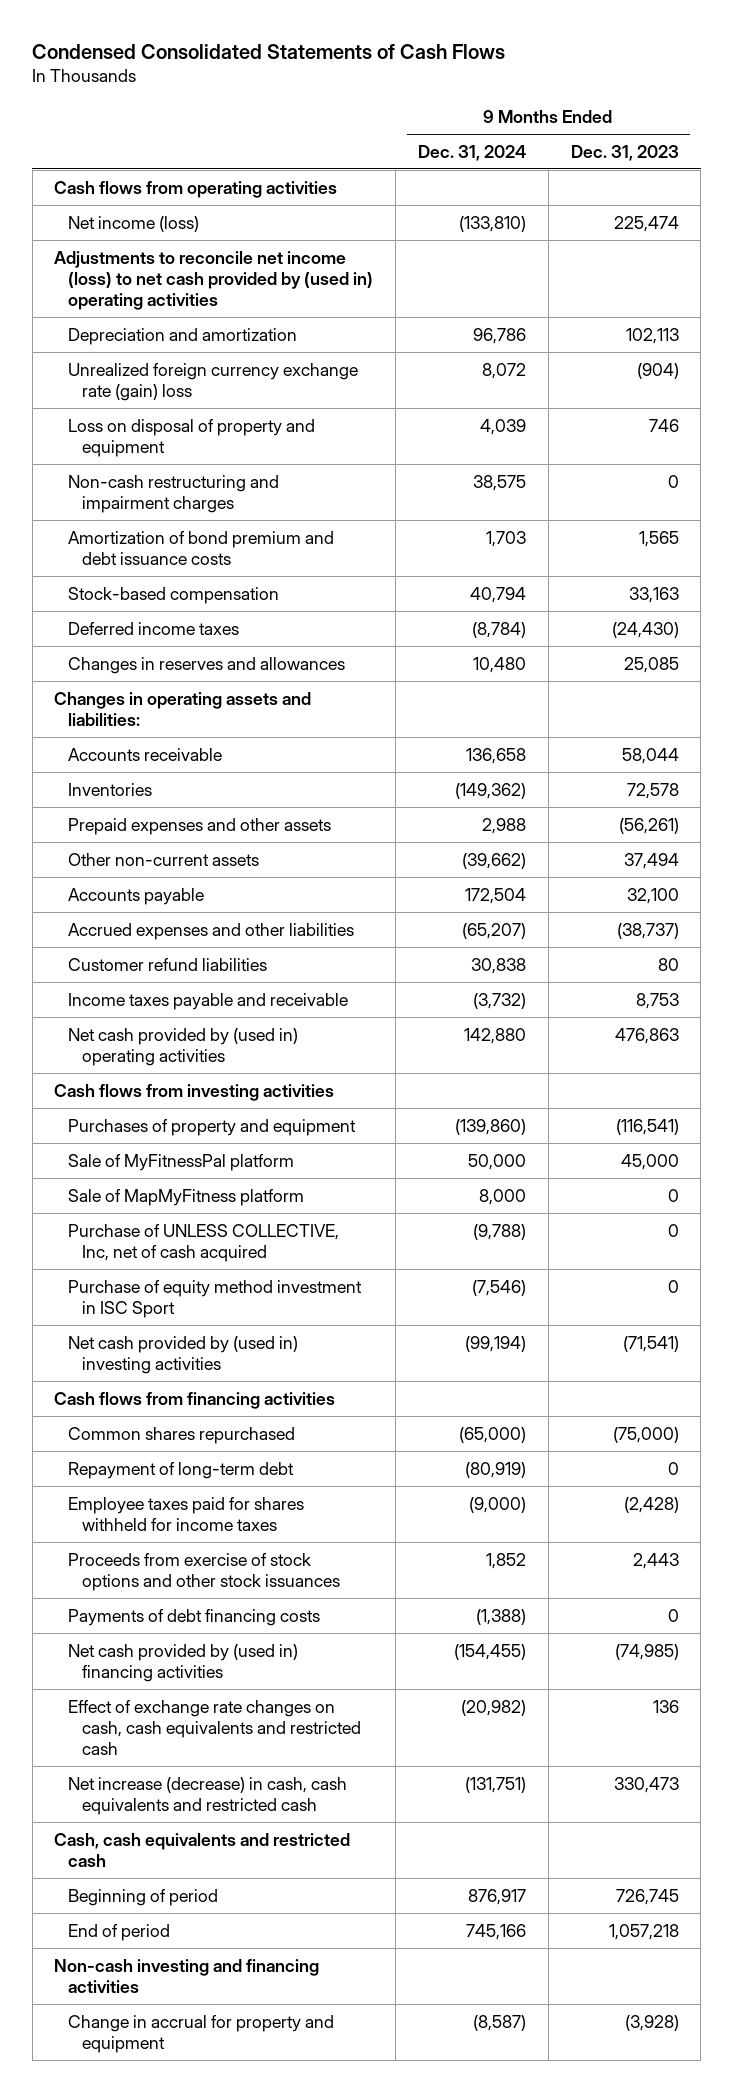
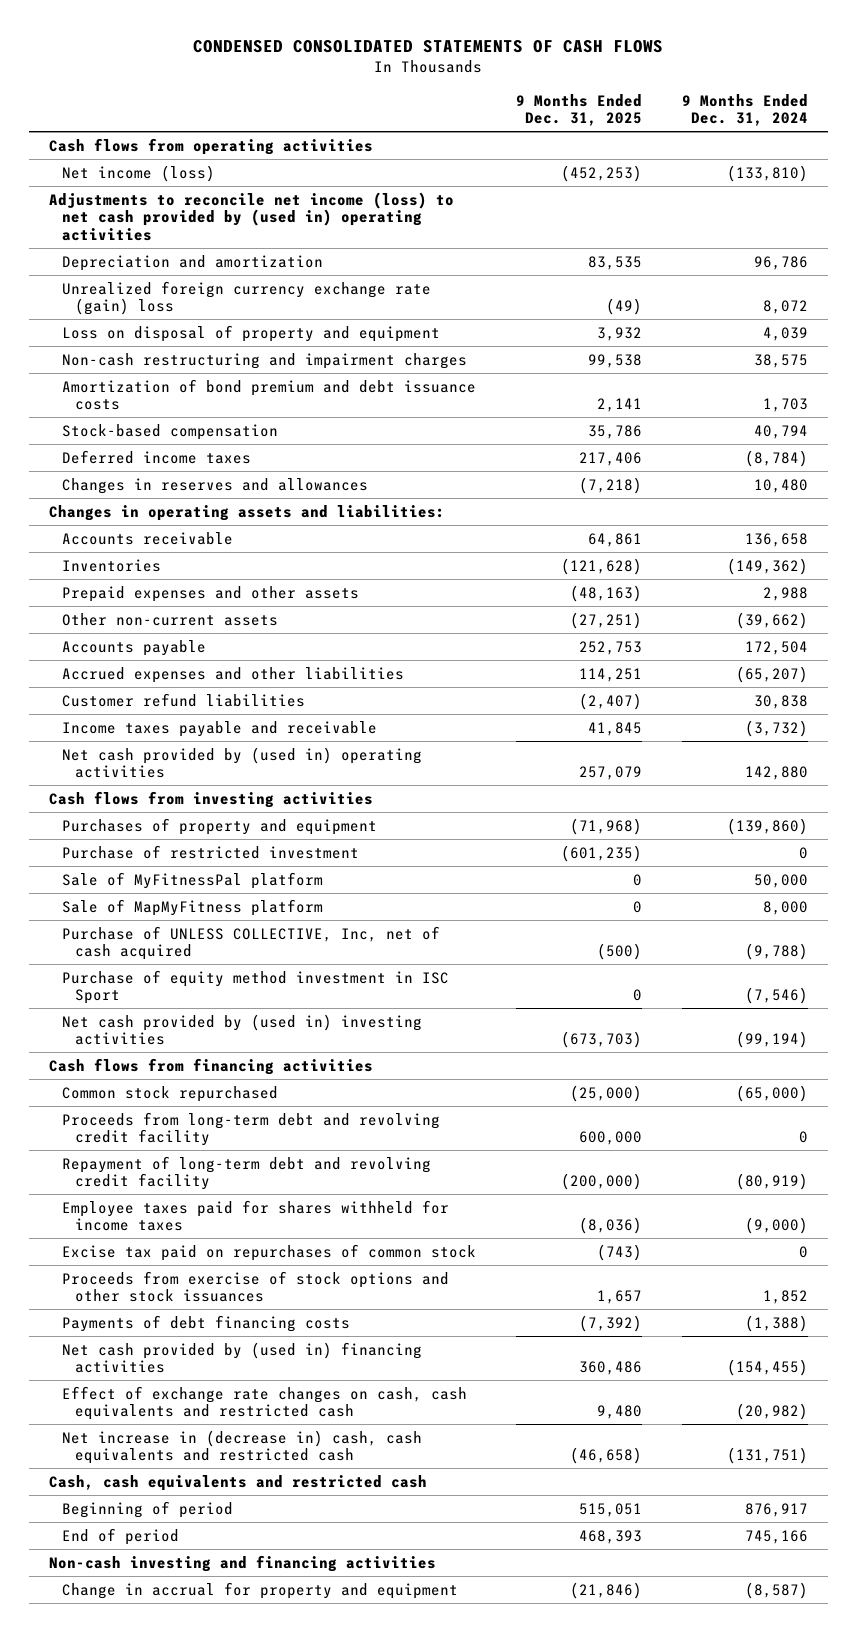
- Condensed Consolidated Statements of Cash Flows
+ CONDENSED CONSOLIDATED STATEMENTS OF CASH FLOWS
- | 9 Months Ended Dec. 31, 2024 | 9 Months Ended Dec. 31, 2023
+ | 9 Months Ended Dec. 31, 2025 | 9 Months Ended Dec. 31, 2024
+ Purchase of restricted investment | (601,235) | 0
- Common shares repurchased | (65,000) | (75,000)
- Repayment of long-term debt | (80,919) | 0
+ Common stock repurchased | (25,000) | (65,000)
+ Proceeds from long-term debt and revolving credit facility | 600,000 | 0
+ Repayment of long-term debt and revolving credit facility | (200,000) | (80,919)
+ Excise tax paid on repurchases of common stock | (743) | 0
- Net increase (decrease) in cash, cash equivalents and restricted cash | (131,751) | 330,473
+ Net increase in (decrease in) cash, cash equivalents and restricted cash | (46,658) | (131,751)

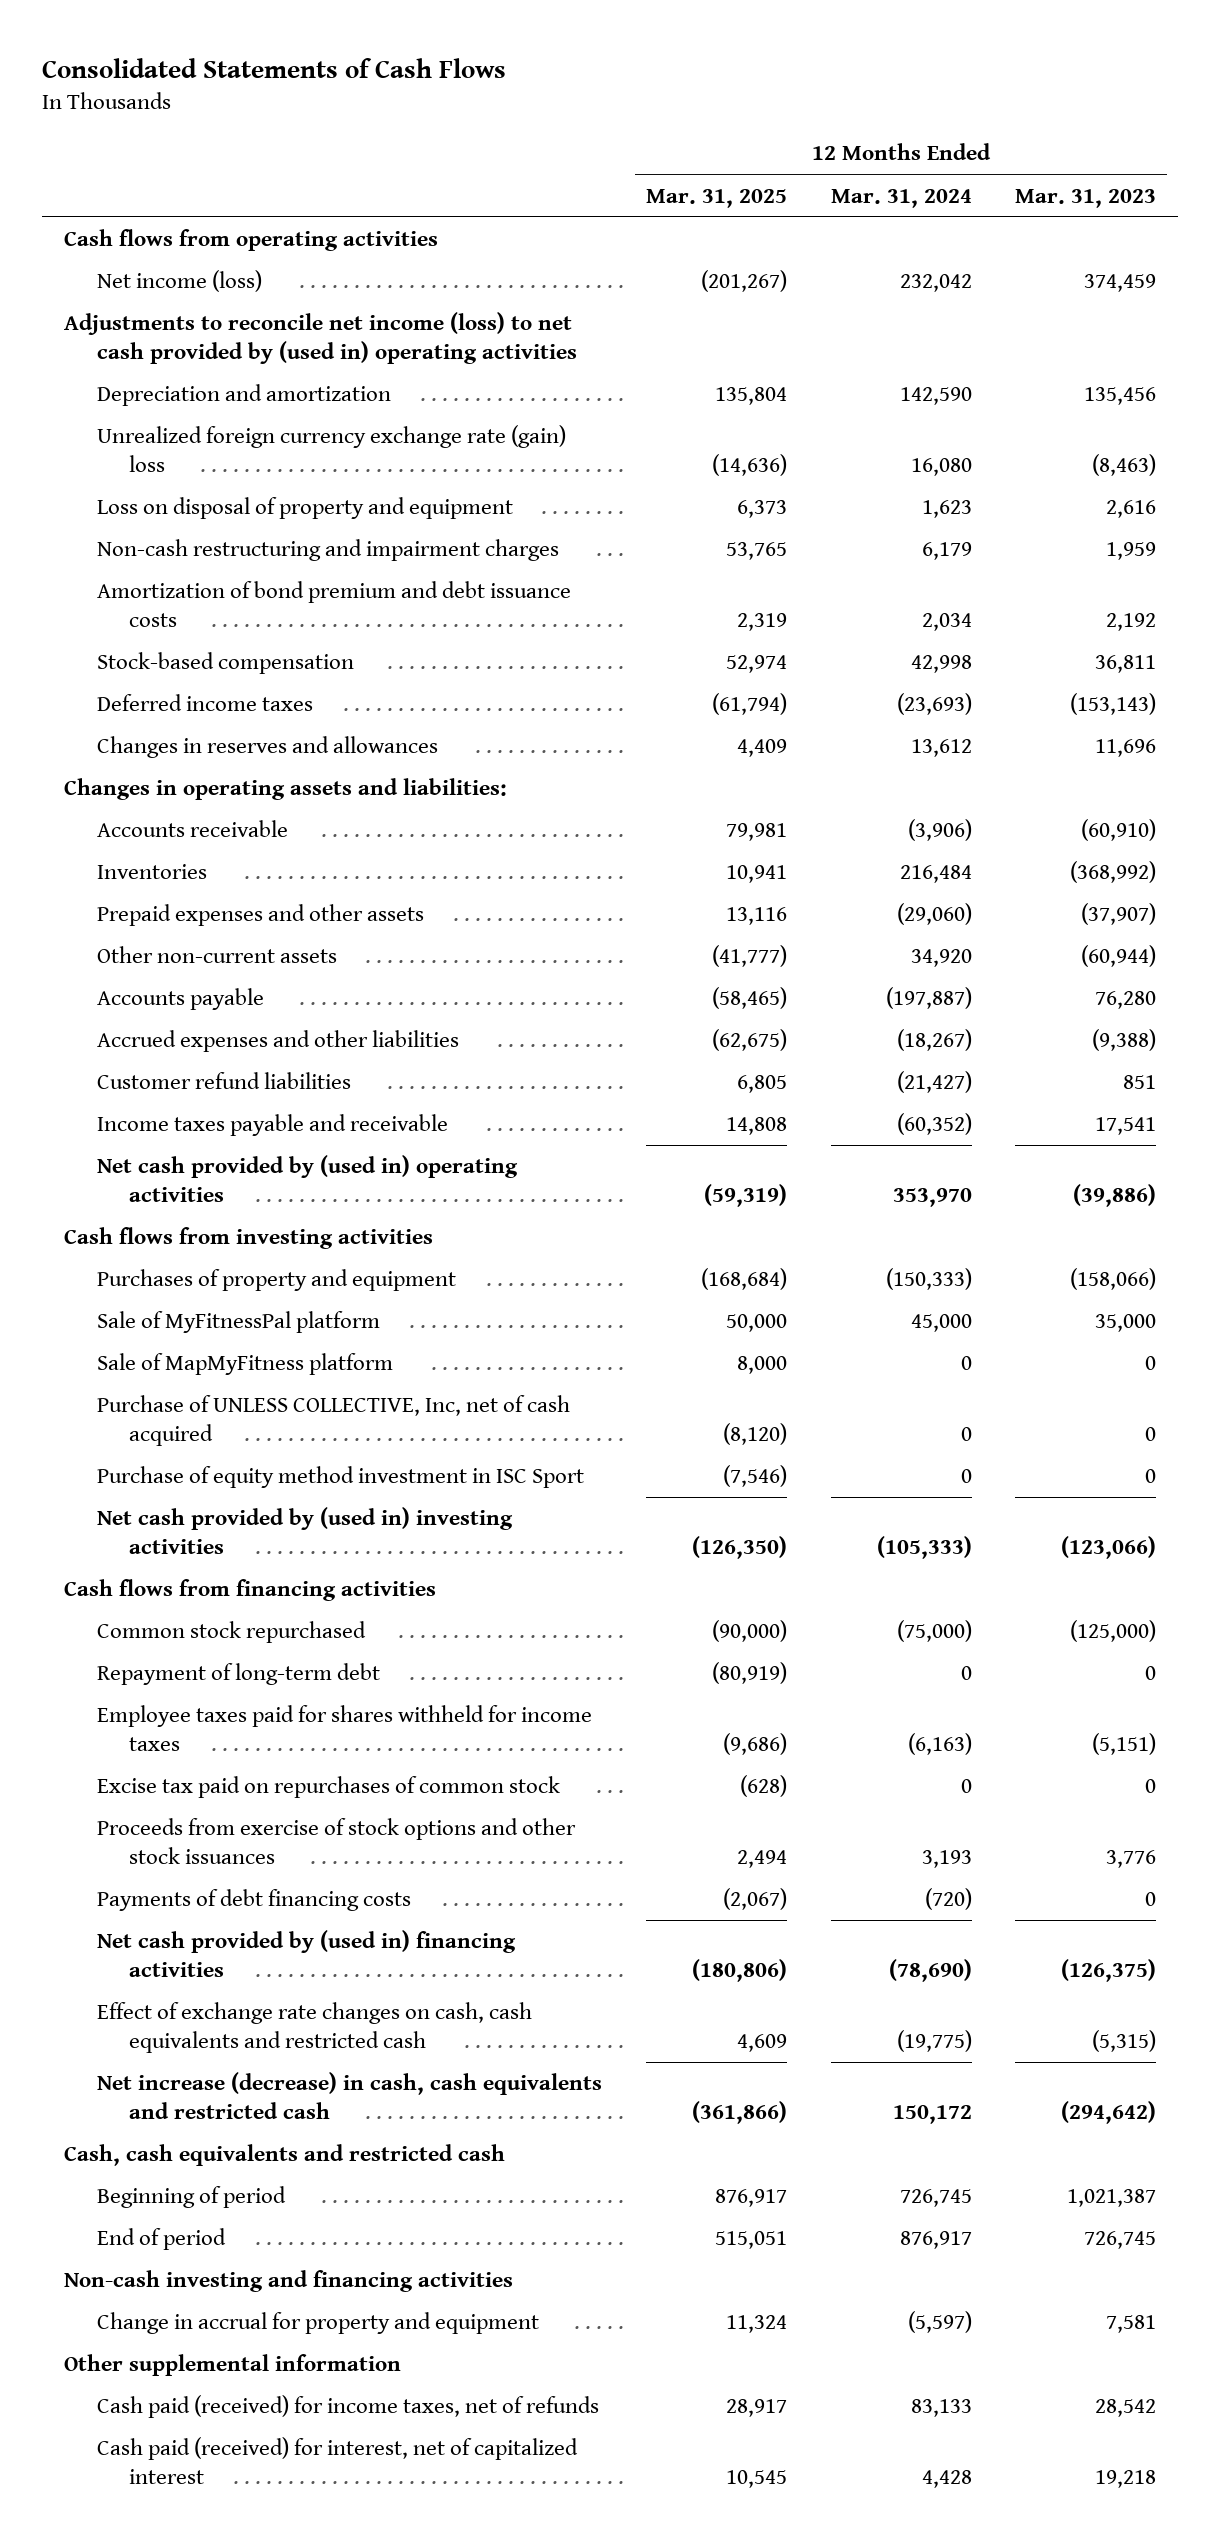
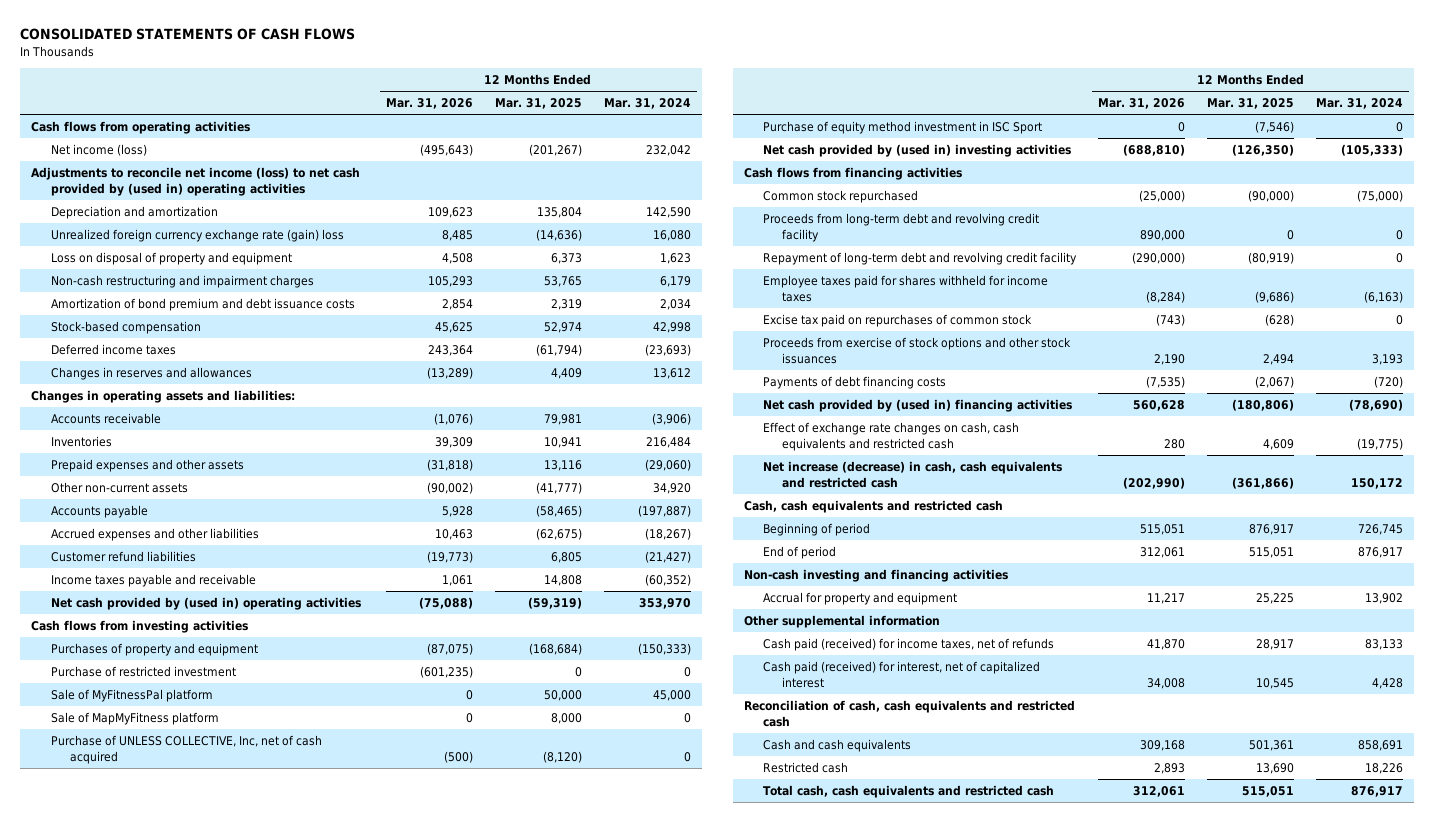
- Consolidated Statements of Cash Flows
+ CONSOLIDATED STATEMENTS OF CASH FLOWS
- | 12 Months Ended Mar. 31, 2025 | 12 Months Ended Mar. 31, 2024 | 12 Months Ended Mar. 31, 2023
+ | 12 Months Ended Mar. 31, 2026 | 12 Months Ended Mar. 31, 2025 | 12 Months Ended Mar. 31, 2024
+ Purchase of restricted investment | (601,235) | 0 | 0
- Repayment of long-term debt | (80,919) | 0 | 0
+ Proceeds from long-term debt and revolving credit facility | 890,000 | 0 | 0
+ Repayment of long-term debt and revolving credit facility | (290,000) | (80,919) | 0
- Change in accrual for property and equipment | 11,324 | (5,597) | 7,581
+ Accrual for property and equipment | 11,217 | 25,225 | 13,902
+ Reconciliation of cash, cash equivalents and restricted cash
+ Cash and cash equivalents | 309,168 | 501,361 | 858,691
+ Restricted cash | 2,893 | 13,690 | 18,226
+ Total cash, cash equivalents and restricted cash | 312,061 | 515,051 | 876,917

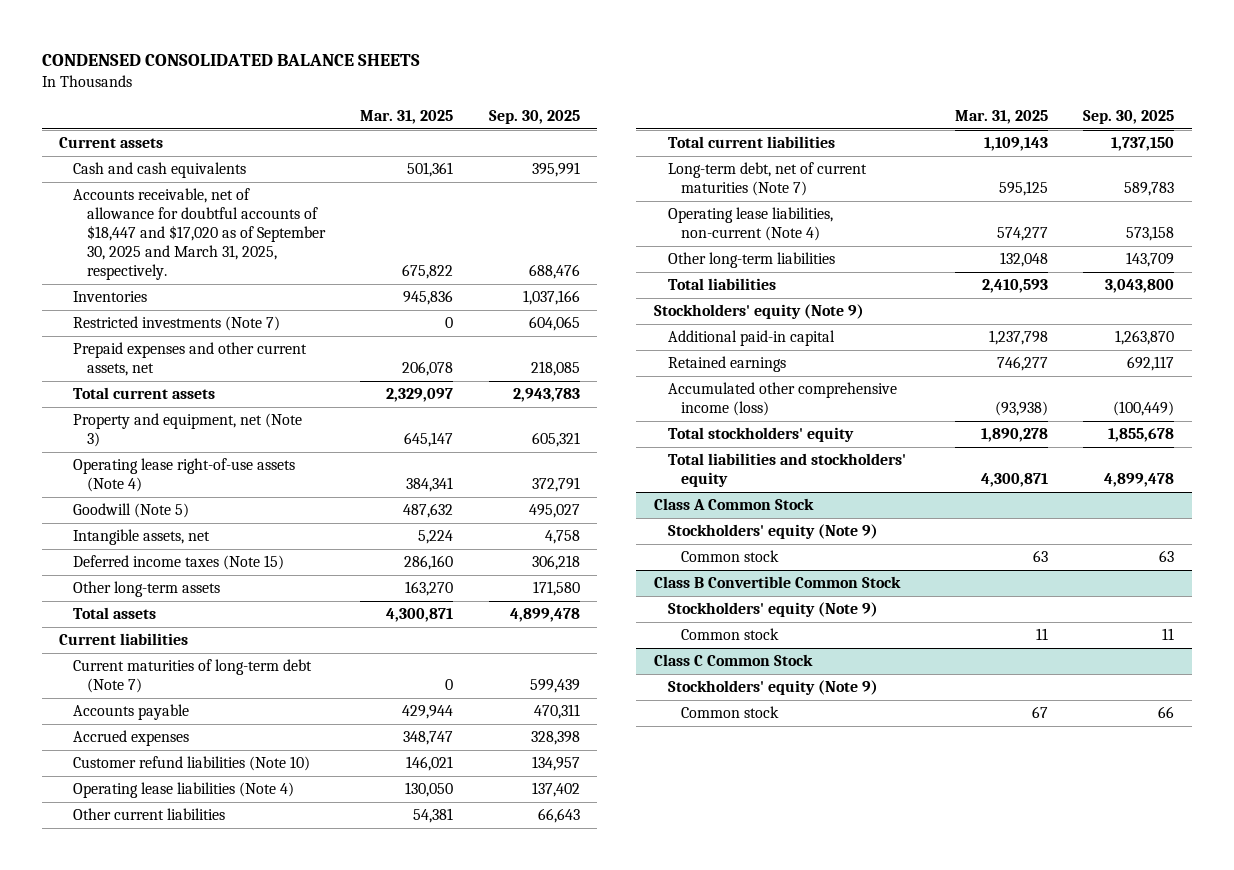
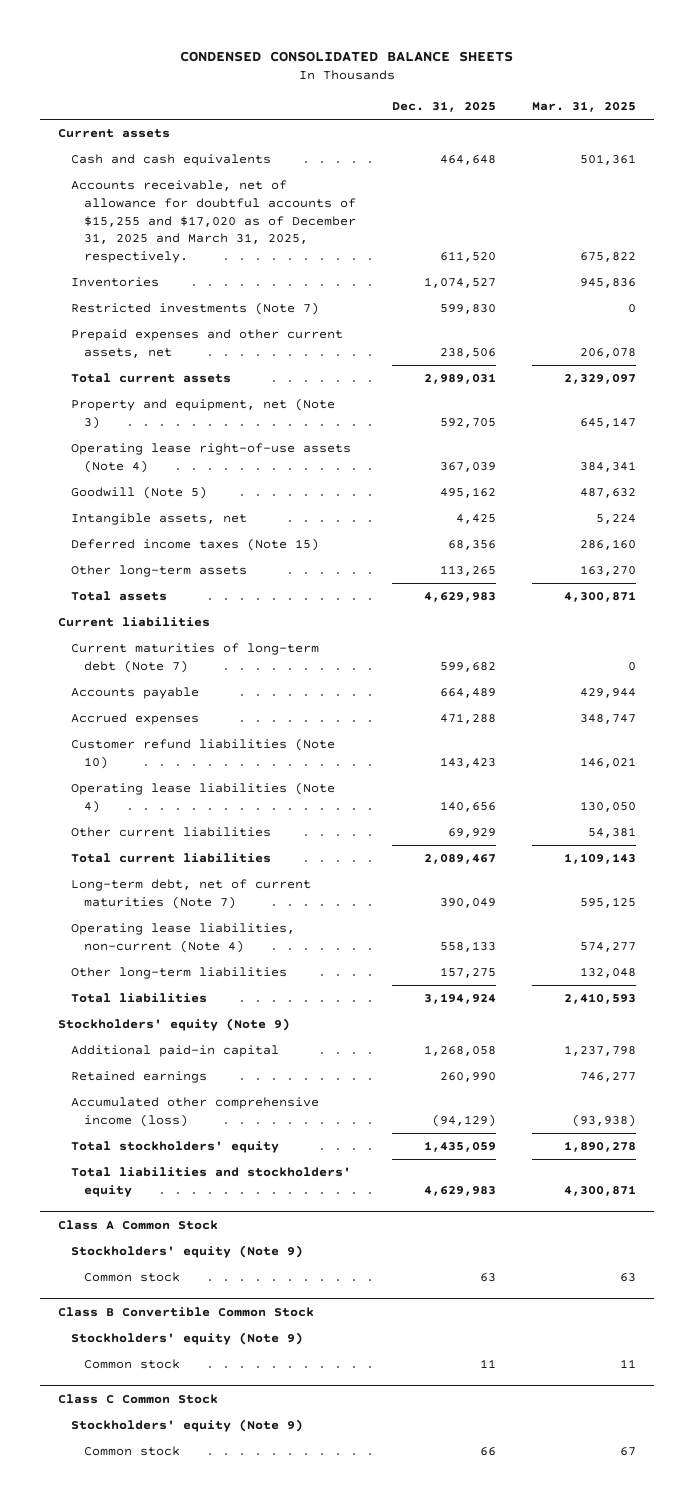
- | Mar. 31, 2025 | Sep. 30, 2025
+ | Dec. 31, 2025 | Mar. 31, 2025
- Accounts receivable, net of allowance for doubtful accounts of $18,447 and $17,020 as of September 30, 2025 and March 31, 2025, respectively. | 675,822 | 688,476
+ Accounts receivable, net of allowance for doubtful accounts of $15,255 and $17,020 as of December 31, 2025 and March 31, 2025, respectively. | 611,520 | 675,822

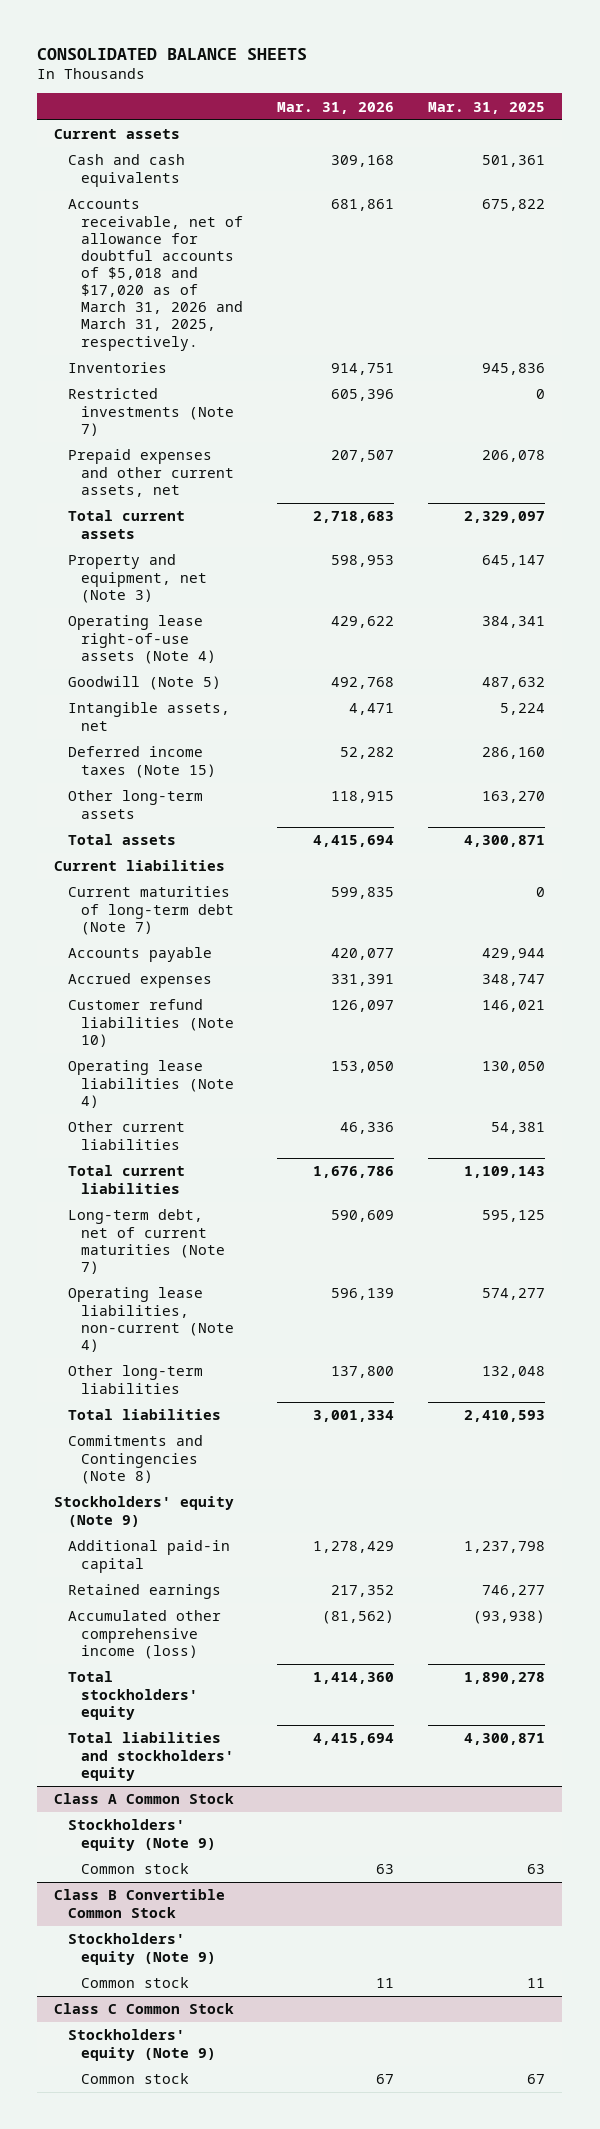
- CONDENSED CONSOLIDATED BALANCE SHEETS
+ CONSOLIDATED BALANCE SHEETS
- | Dec. 31, 2025 | Mar. 31, 2025
+ | Mar. 31, 2026 | Mar. 31, 2025
- Accounts receivable, net of allowance for doubtful accounts of $15,255 and $17,020 as of December 31, 2025 and March 31, 2025, respectively. | 611,520 | 675,822
+ Accounts receivable, net of allowance for doubtful accounts of $5,018 and $17,020 as of March 31, 2026 and March 31, 2025, respectively. | 681,861 | 675,822
+ Commitments and Contingencies (Note 8)

